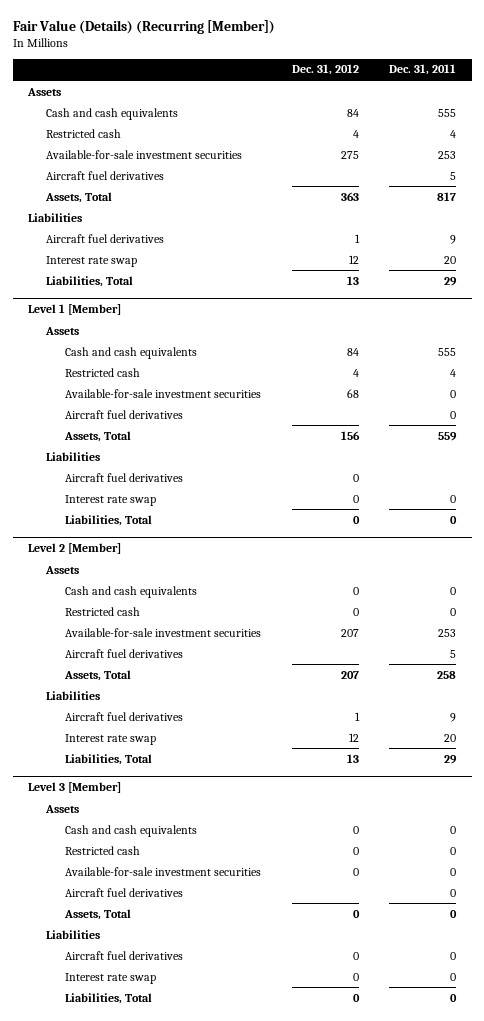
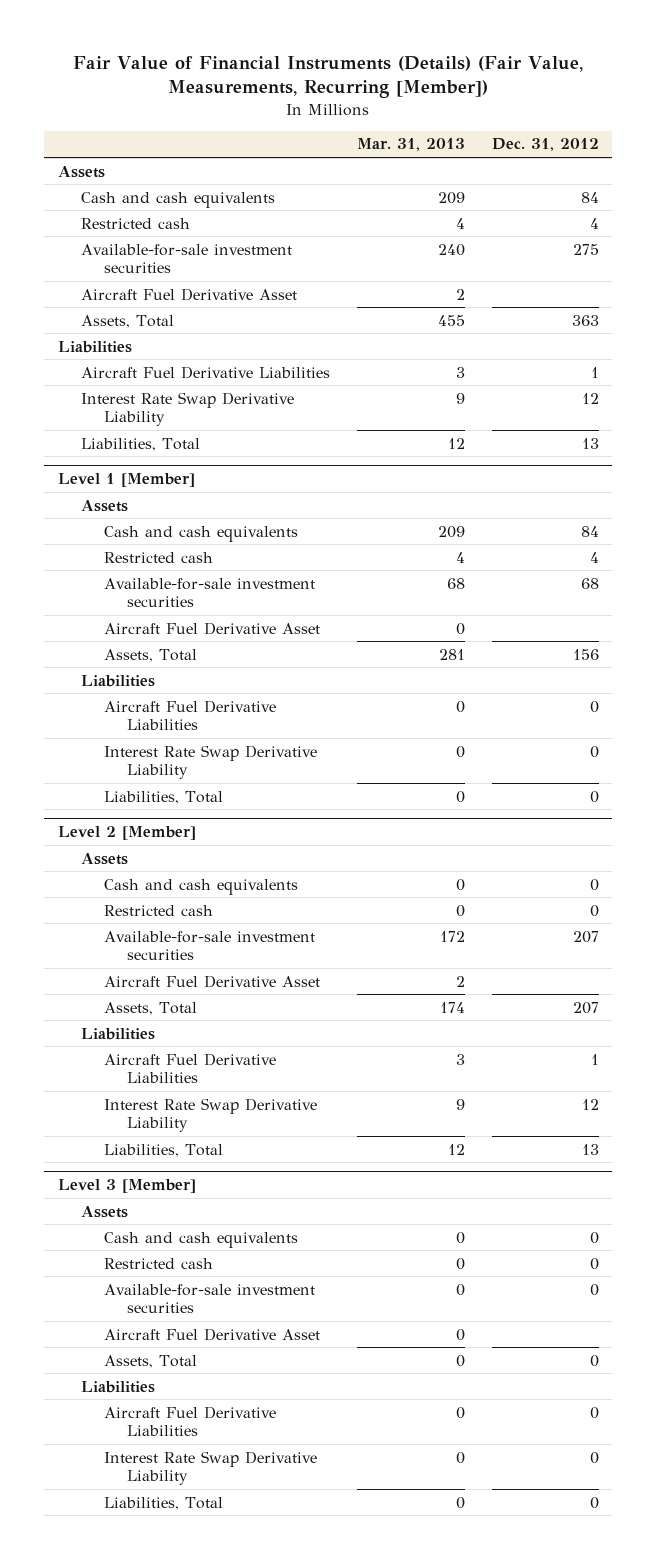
- Fair Value (Details) (Recurring [Member])
+ Fair Value of Financial Instruments (Details) (Fair Value, Measurements, Recurring [Member])
- | Dec. 31, 2012 | Dec. 31, 2011
+ | Mar. 31, 2013 | Dec. 31, 2012
- Aircraft fuel derivatives | | 5
+ Aircraft Fuel Derivative Asset | 2 |
- Aircraft fuel derivatives | 1 | 9
- Interest rate swap | 12 | 20
+ Aircraft Fuel Derivative Liabilities | 3 | 1
+ Interest Rate Swap Derivative Liability | 9 | 12
@ Level 1 [Member]
- Aircraft fuel derivatives | | 0
+ Aircraft Fuel Derivative Asset | 0 |
- Aircraft fuel derivatives | 0 |
- Interest rate swap | 0 | 0
+ Aircraft Fuel Derivative Liabilities | 0 | 0
+ Interest Rate Swap Derivative Liability | 0 | 0
@ Level 2 [Member]
- Aircraft fuel derivatives | | 5
+ Aircraft Fuel Derivative Asset | 2 |
- Aircraft fuel derivatives | 1 | 9
- Interest rate swap | 12 | 20
+ Aircraft Fuel Derivative Liabilities | 3 | 1
+ Interest Rate Swap Derivative Liability | 9 | 12
@ Level 3 [Member]
- Aircraft fuel derivatives | | 0
+ Aircraft Fuel Derivative Asset | 0 |
- Aircraft fuel derivatives | 0 | 0
- Interest rate swap | 0 | 0
+ Aircraft Fuel Derivative Liabilities | 0 | 0
+ Interest Rate Swap Derivative Liability | 0 | 0

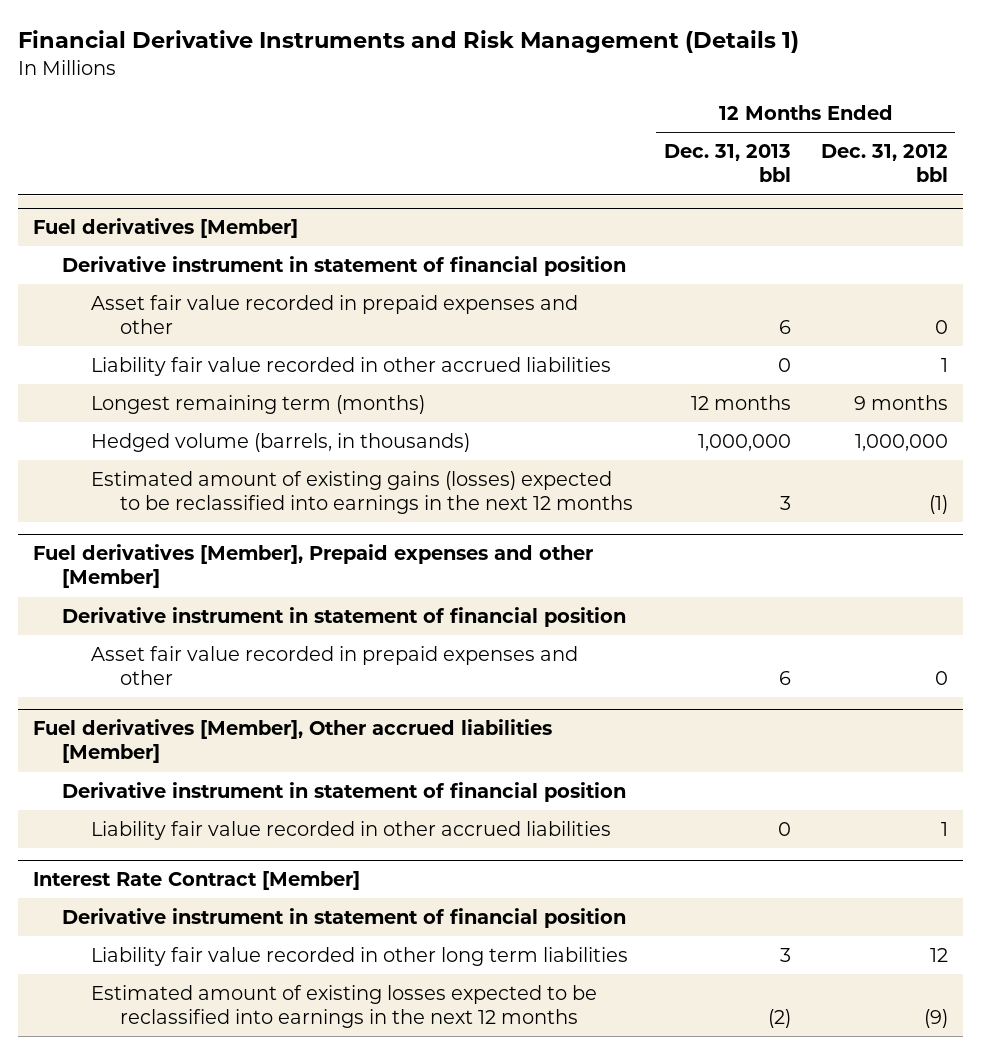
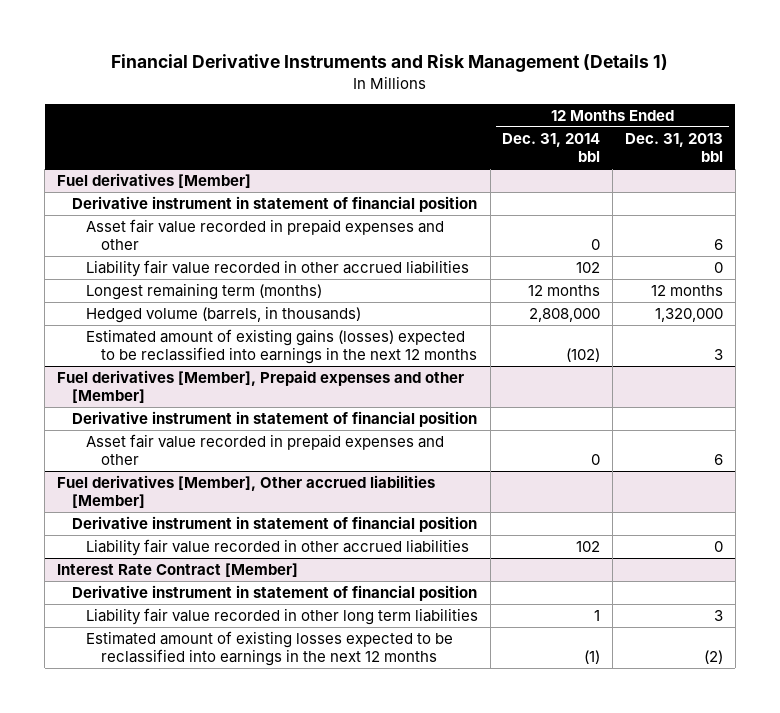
- | 12 Months Ended Dec. 31, 2013 bbl | 12 Months Ended Dec. 31, 2012 bbl
+ | 12 Months Ended Dec. 31, 2014 bbl | 12 Months Ended Dec. 31, 2013 bbl
@ Fuel derivatives [Member]
- Hedged volume (barrels, in thousands) | 1,000,000 | 1,000,000
+ Hedged volume (barrels, in thousands) | 2,808,000 | 1,320,000

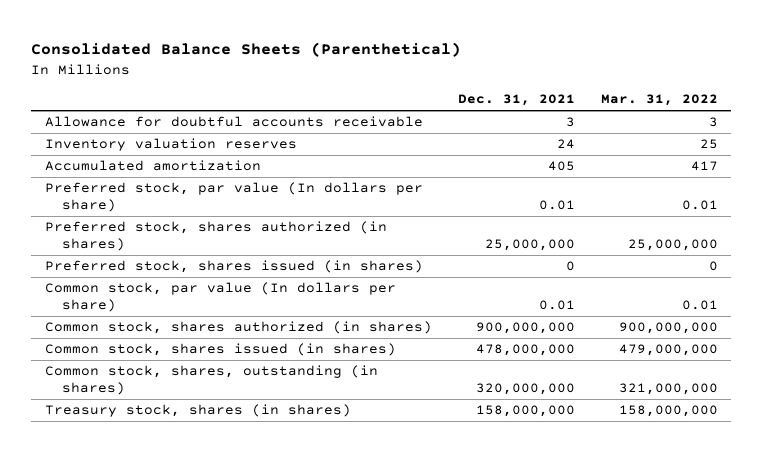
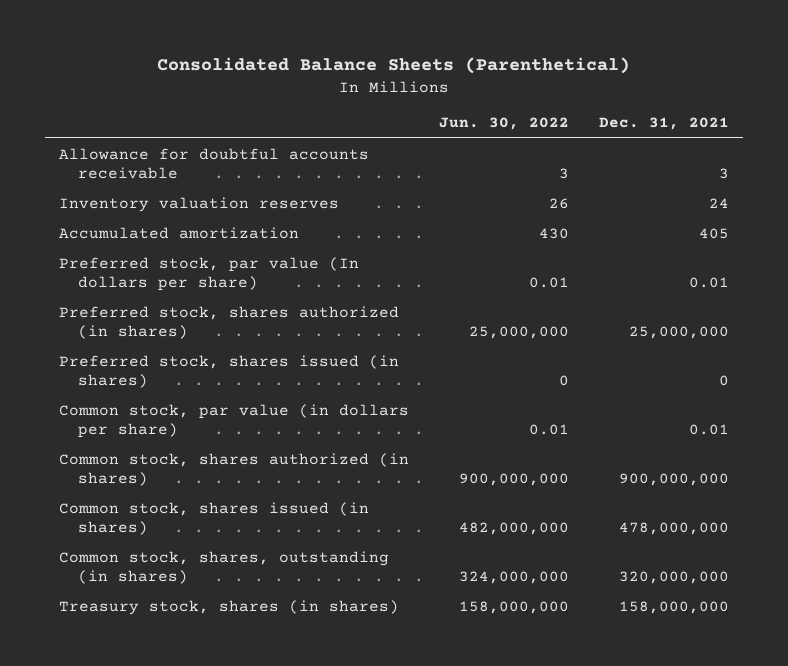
- | Dec. 31, 2021 | Mar. 31, 2022
+ | Jun. 30, 2022 | Dec. 31, 2021
- Common stock, par value (In dollars per share) | 0.01 | 0.01
+ Common stock, par value (in dollars per share) | 0.01 | 0.01

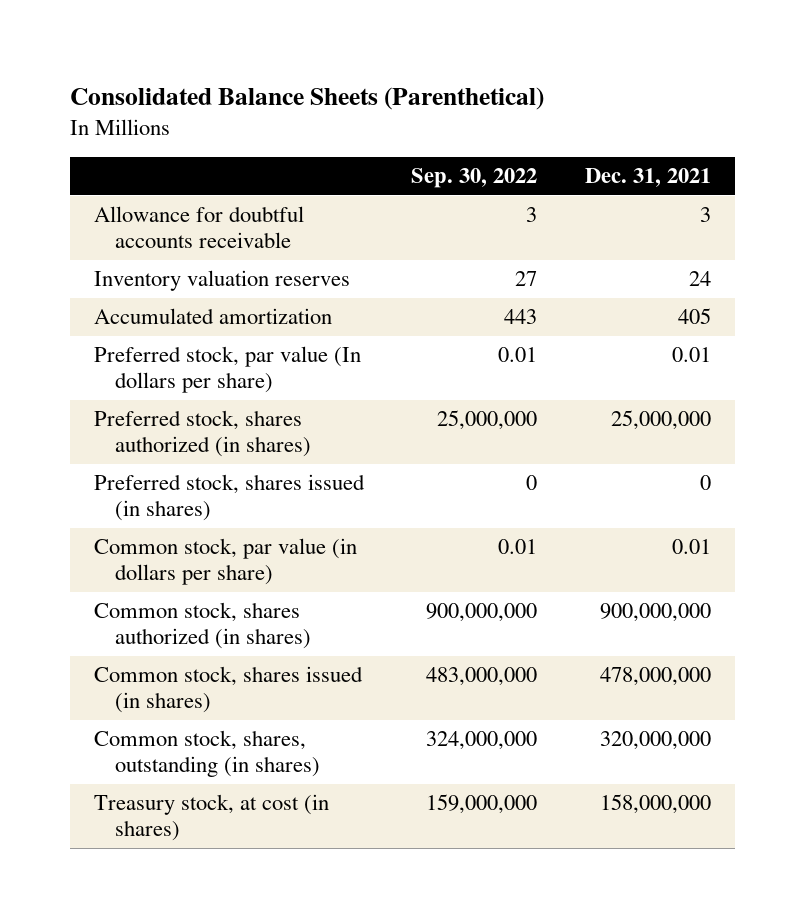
- | Jun. 30, 2022 | Dec. 31, 2021
+ | Sep. 30, 2022 | Dec. 31, 2021
- Treasury stock, shares (in shares) | 158,000,000 | 158,000,000
+ Treasury stock, at cost (in shares) | 159,000,000 | 158,000,000

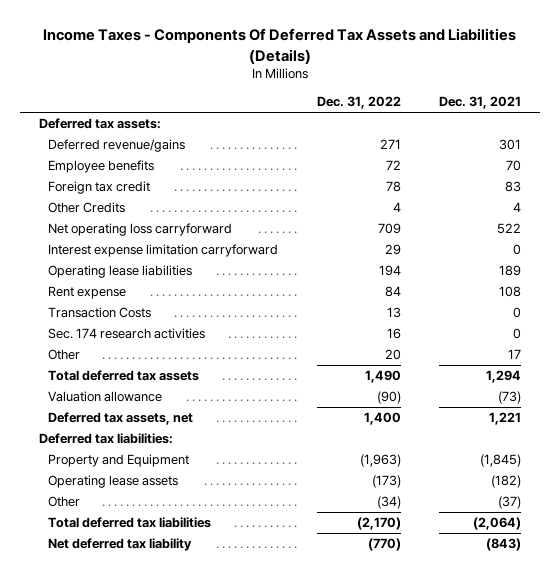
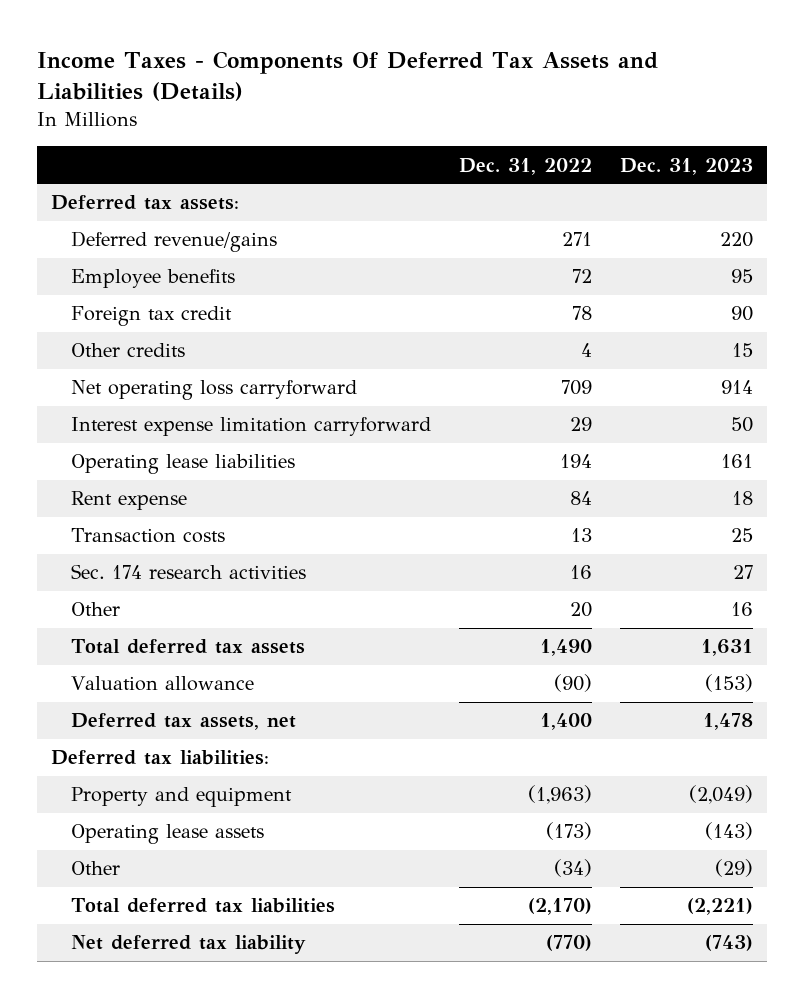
- | Dec. 31, 2022 | Dec. 31, 2021
+ | Dec. 31, 2022 | Dec. 31, 2023
- Other Credits | 4 | 4
+ Other credits | 4 | 15
- Transaction Costs | 13 | 0
+ Transaction costs | 13 | 25
- Property and Equipment | (1,963) | (1,845)
+ Property and equipment | (1,963) | (2,049)

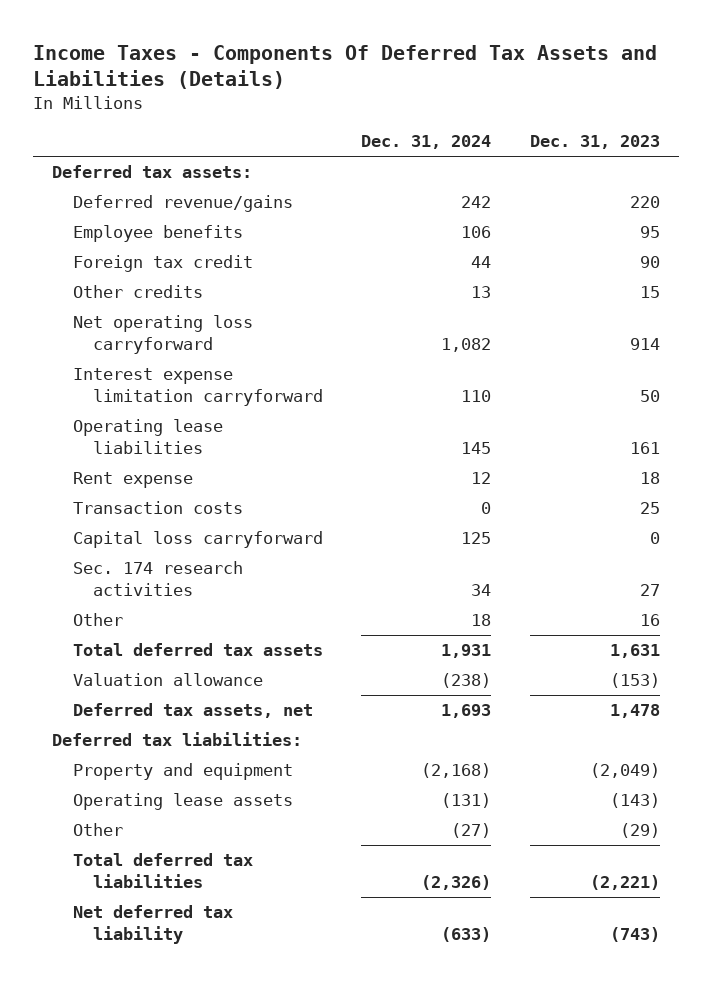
- | Dec. 31, 2022 | Dec. 31, 2023
+ | Dec. 31, 2024 | Dec. 31, 2023
+ Capital loss carryforward | 125 | 0

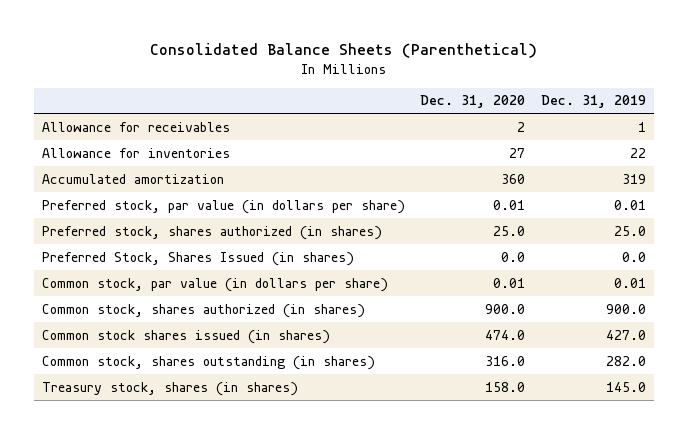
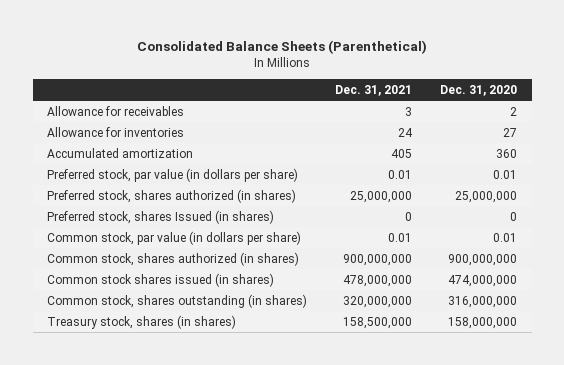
- | Dec. 31, 2020 | Dec. 31, 2019
+ | Dec. 31, 2021 | Dec. 31, 2020
- Preferred stock, shares authorized (in shares) | 25.0 | 25.0
- Preferred Stock, Shares Issued (in shares) | 0.0 | 0.0
+ Preferred stock, shares authorized (in shares) | 25,000,000 | 25,000,000
+ Preferred stock, shares Issued (in shares) | 0 | 0
- Common stock, shares authorized (in shares) | 900.0 | 900.0
- Common stock shares issued (in shares) | 474.0 | 427.0
- Common stock, shares outstanding (in shares) | 316.0 | 282.0
- Treasury stock, shares (in shares) | 158.0 | 145.0
+ Common stock, shares authorized (in shares) | 900,000,000 | 900,000,000
+ Common stock shares issued (in shares) | 478,000,000 | 474,000,000
+ Common stock, shares outstanding (in shares) | 320,000,000 | 316,000,000
+ Treasury stock, shares (in shares) | 158,500,000 | 158,000,000

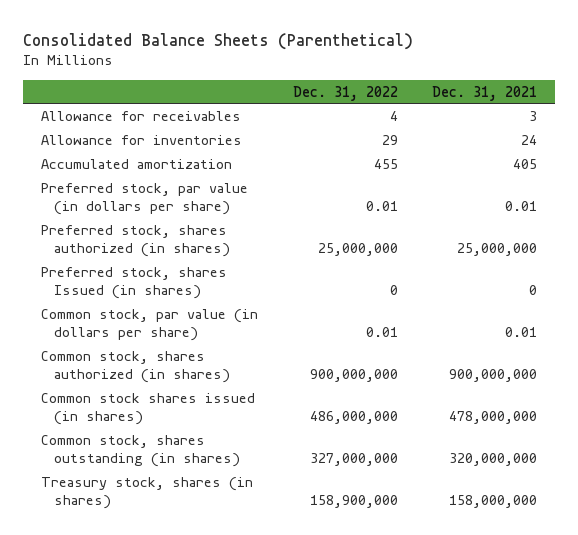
- | Dec. 31, 2021 | Dec. 31, 2020
+ | Dec. 31, 2022 | Dec. 31, 2021
- Treasury stock, shares (in shares) | 158,500,000 | 158,000,000
+ Treasury stock, shares (in shares) | 158,900,000 | 158,000,000

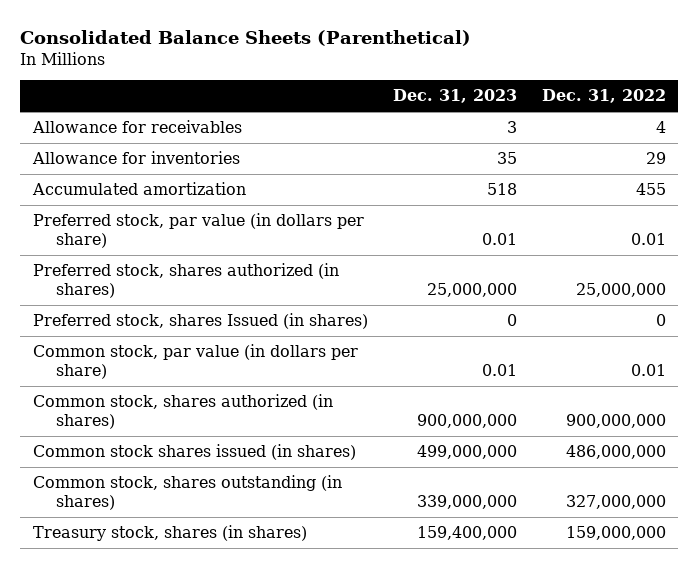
- | Dec. 31, 2022 | Dec. 31, 2021
+ | Dec. 31, 2023 | Dec. 31, 2022
- Treasury stock, shares (in shares) | 158,900,000 | 158,000,000
+ Treasury stock, shares (in shares) | 159,400,000 | 159,000,000

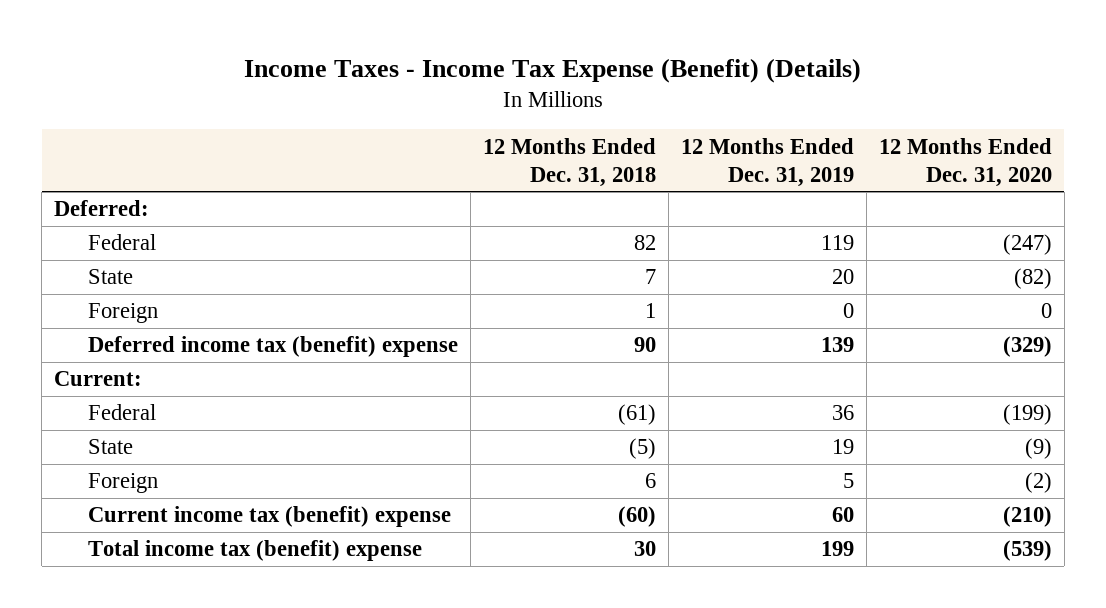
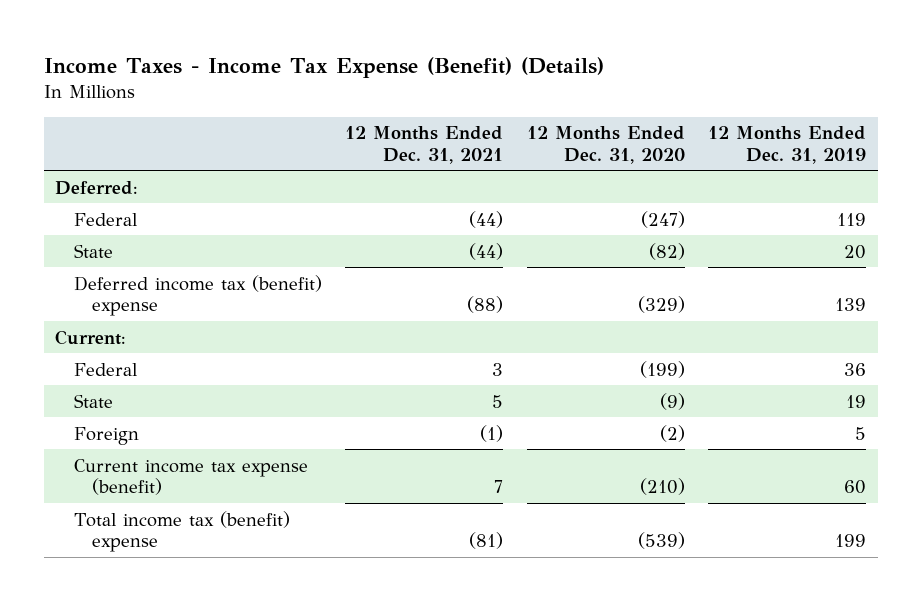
- | 12 Months Ended Dec. 31, 2018 | 12 Months Ended Dec. 31, 2019 | 12 Months Ended Dec. 31, 2020
+ | 12 Months Ended Dec. 31, 2021 | 12 Months Ended Dec. 31, 2020 | 12 Months Ended Dec. 31, 2019
- Foreign | 1 | 0 | 0
- Current income tax (benefit) expense | (60) | 60 | (210)
+ Current income tax expense (benefit) | 7 | (210) | 60

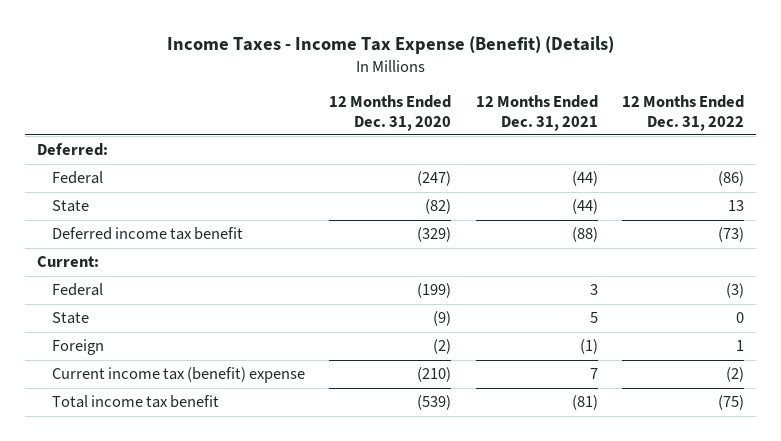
- | 12 Months Ended Dec. 31, 2021 | 12 Months Ended Dec. 31, 2020 | 12 Months Ended Dec. 31, 2019
+ | 12 Months Ended Dec. 31, 2020 | 12 Months Ended Dec. 31, 2021 | 12 Months Ended Dec. 31, 2022
- Deferred income tax (benefit) expense | (88) | (329) | 139
+ Deferred income tax benefit | (329) | (88) | (73)
- Current income tax expense (benefit) | 7 | (210) | 60
- Total income tax (benefit) expense | (81) | (539) | 199
+ Current income tax (benefit) expense | (210) | 7 | (2)
+ Total income tax benefit | (539) | (81) | (75)

